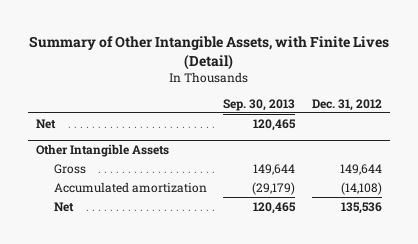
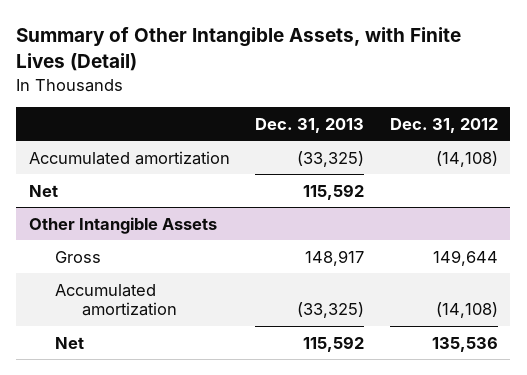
- | Sep. 30, 2013 | Dec. 31, 2012
+ | Dec. 31, 2013 | Dec. 31, 2012
+ Accumulated amortization | (33,325) | (14,108)

